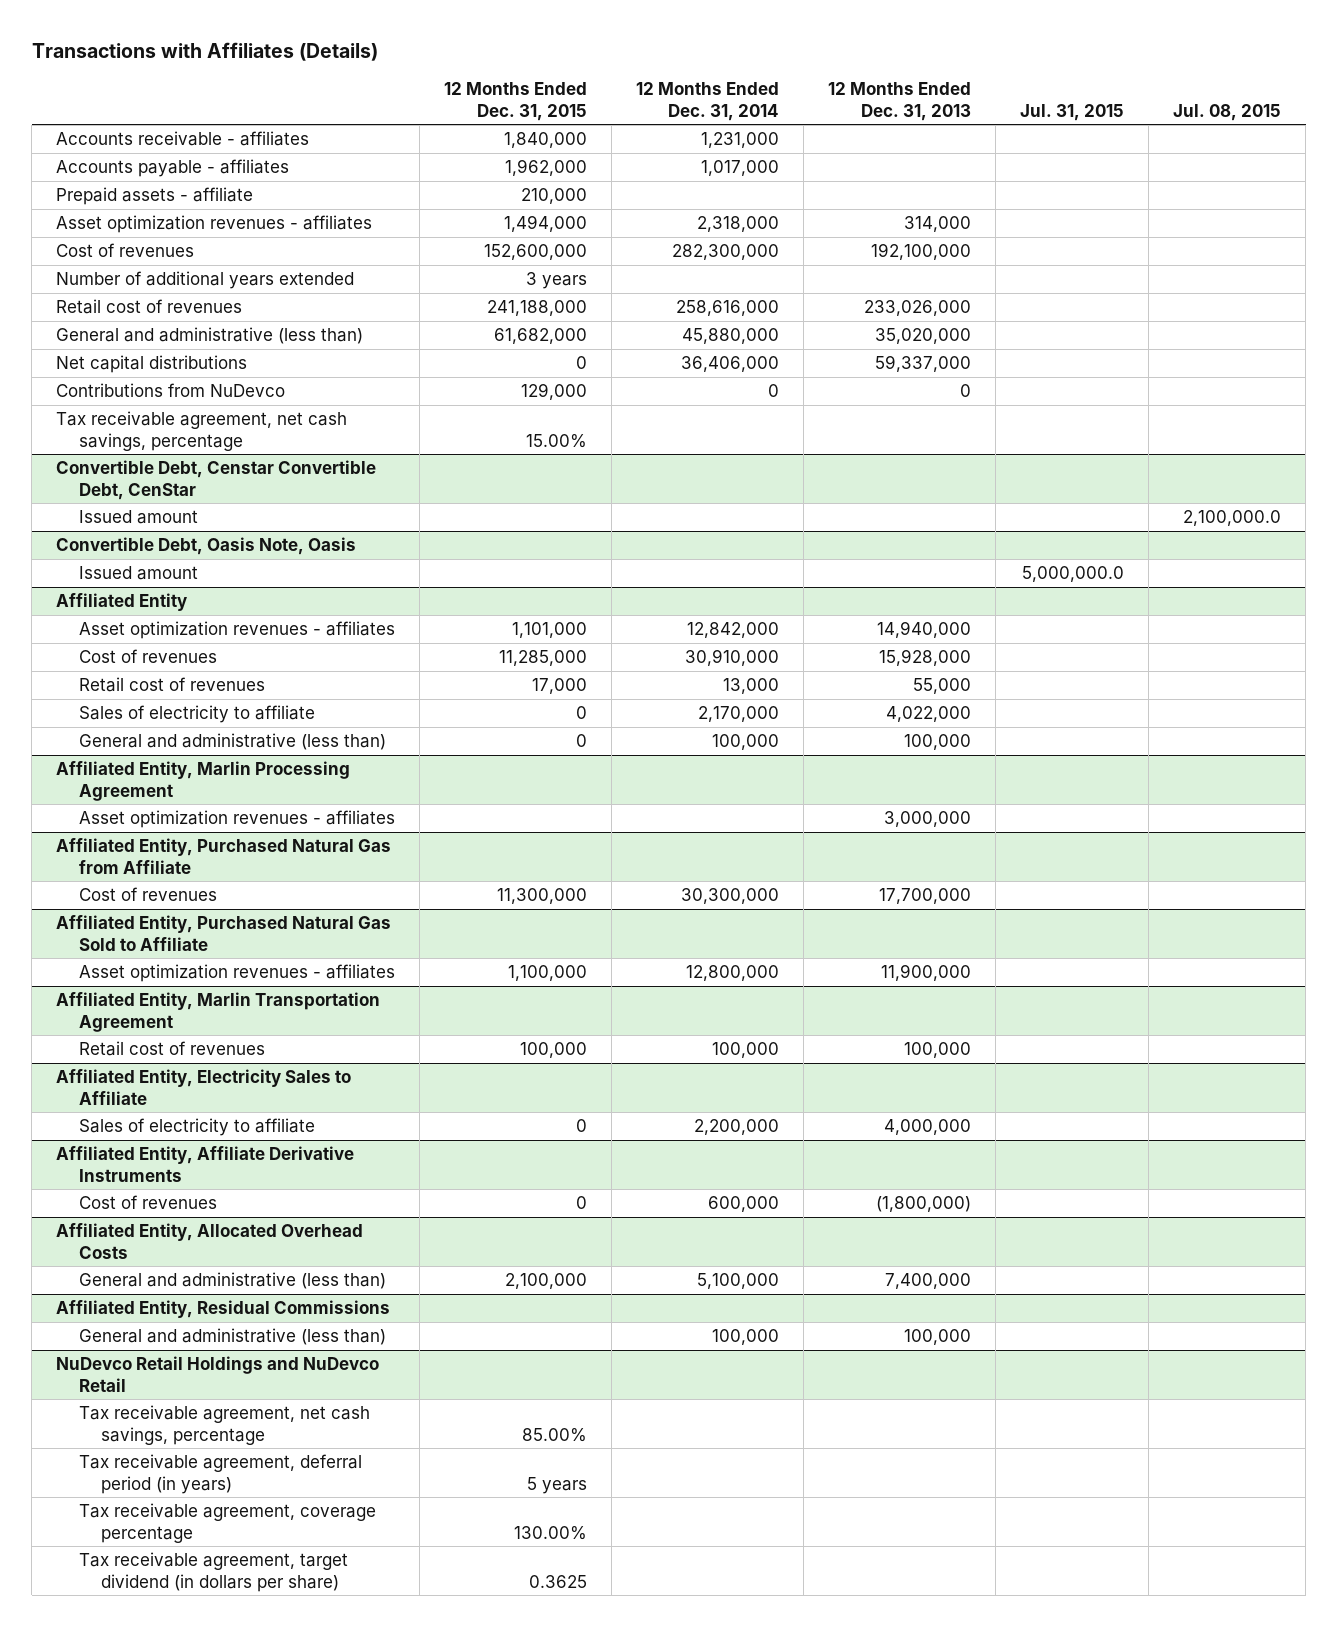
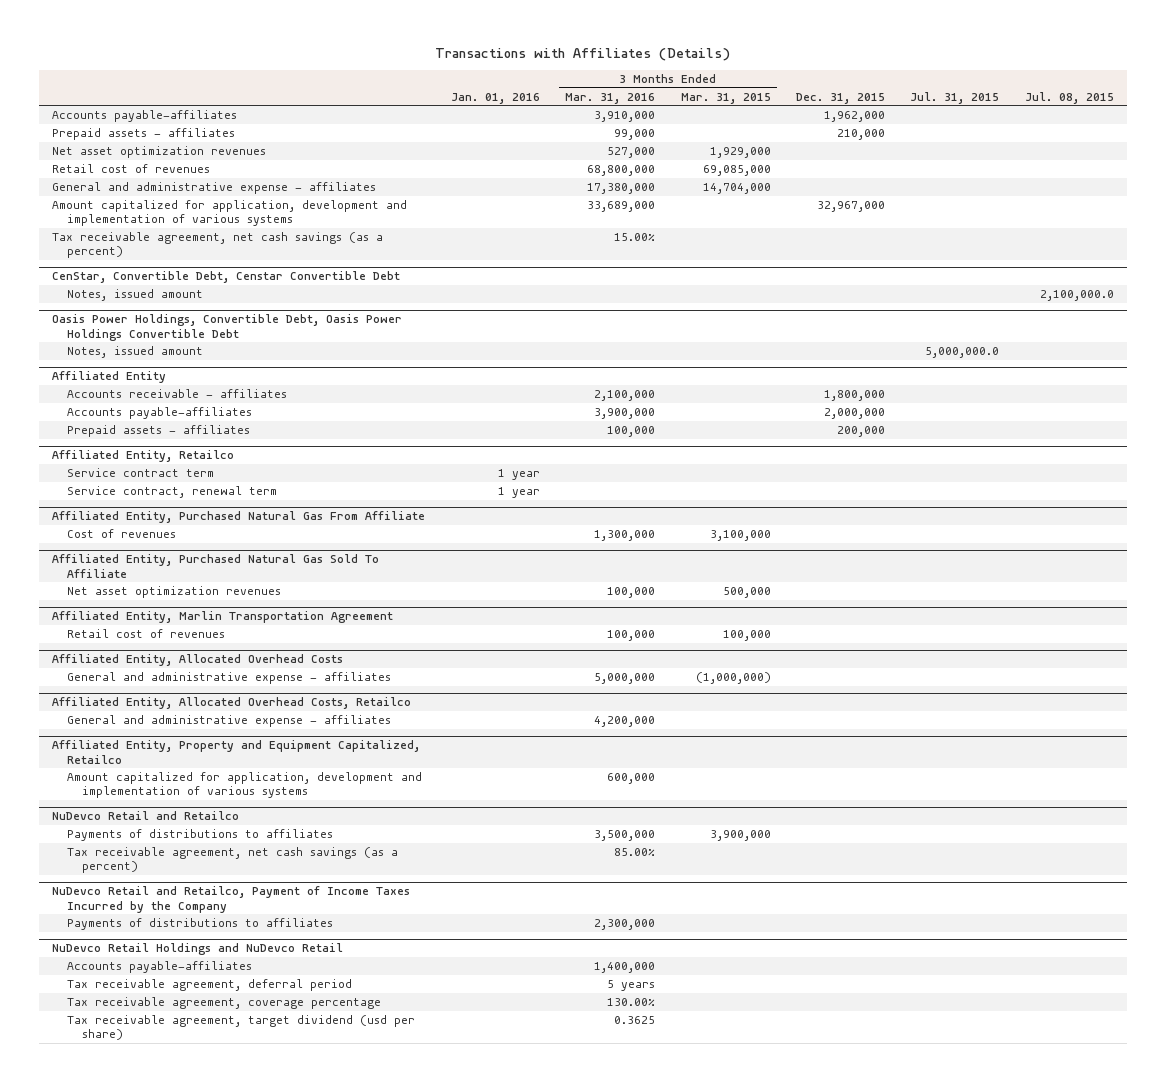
- | 12 Months Ended Dec. 31, 2015 | 12 Months Ended Dec. 31, 2014 | 12 Months Ended Dec. 31, 2013 | Jul. 31, 2015 | Jul. 08, 2015
+ | Jan. 01, 2016 | 3 Months Ended Mar. 31, 2016 | 3 Months Ended Mar. 31, 2015 | Dec. 31, 2015 | Jul. 31, 2015 | Jul. 08, 2015
- Accounts receivable - affiliates | 1,840,000 | 1,231,000 | | |
- Accounts payable - affiliates | 1,962,000 | 1,017,000 | | |
- Prepaid assets - affiliate | 210,000 | | | |
- Asset optimization revenues - affiliates | 1,494,000 | 2,318,000 | 314,000 | |
- Cost of revenues | 152,600,000 | 282,300,000 | 192,100,000 | |
- Number of additional years extended | 3 years | | | |
+ Accounts payable-affiliates | | 3,910,000 | | 1,962,000 | |
+ Prepaid assets - affiliates | | 99,000 | | 210,000 | |
+ Net asset optimization revenues | | 527,000 | 1,929,000 | | |
- General and administrative (less than) | 61,682,000 | 45,880,000 | 35,020,000 | |
- Net capital distributions | 0 | 36,406,000 | 59,337,000 | |
- Contributions from NuDevco | 129,000 | 0 | 0 | |
- Tax receivable agreement, net cash savings, percentage | 15.00% | | | |
- Convertible Debt, Censtar Convertible Debt, CenStar
- Issued amount | | | | | 2,100,000.0
- Convertible Debt, Oasis Note, Oasis
- Issued amount | | | | 5,000,000.0 |
+ General and administrative expense - affiliates | | 17,380,000 | 14,704,000 | | |
+ Amount capitalized for application, development and implementation of various systems | | 33,689,000 | | 32,967,000 | |
+ Tax receivable agreement, net cash savings (as a percent) | | 15.00% | | | |
+ CenStar, Convertible Debt, Censtar Convertible Debt
+ Notes, issued amount | | | | | | 2,100,000.0
+ Oasis Power Holdings, Convertible Debt, Oasis Power Holdings Convertible Debt
+ Notes, issued amount | | | | | 5,000,000.0 |
@ Affiliated Entity
- Asset optimization revenues - affiliates | 1,101,000 | 12,842,000 | 14,940,000 | |
- Cost of revenues | 11,285,000 | 30,910,000 | 15,928,000 | |
- Retail cost of revenues | 17,000 | 13,000 | 55,000 | |
- Sales of electricity to affiliate | 0 | 2,170,000 | 4,022,000 | |
- General and administrative (less than) | 0 | 100,000 | 100,000 | |
- Affiliated Entity, Marlin Processing Agreement
- Asset optimization revenues - affiliates | | | 3,000,000 | |
- Affiliated Entity, Purchased Natural Gas from Affiliate
@ Affiliated Entity
+ Accounts receivable - affiliates | | 2,100,000 | | 1,800,000 | |
+ Accounts payable-affiliates | | 3,900,000 | | 2,000,000 | |
+ Prepaid assets - affiliates | | 100,000 | | 200,000 | |
+ Affiliated Entity, Retailco
+ Service contract term | 1 year | | | | |
+ Service contract, renewal term | 1 year | | | | |
+ Affiliated Entity, Purchased Natural Gas From Affiliate
- Affiliated Entity, Purchased Natural Gas Sold to Affiliate
- Asset optimization revenues - affiliates | 1,100,000 | 12,800,000 | 11,900,000 | |
+ Affiliated Entity, Purchased Natural Gas Sold To Affiliate
+ Net asset optimization revenues | | 100,000 | 500,000 | | |
- Affiliated Entity, Electricity Sales to Affiliate
- Sales of electricity to affiliate | 0 | 2,200,000 | 4,000,000 | |
- Affiliated Entity, Affiliate Derivative Instruments
- Cost of revenues | 0 | 600,000 | (1,800,000) | |
@ Affiliated Entity, Allocated Overhead Costs
- General and administrative (less than) | 2,100,000 | 5,100,000 | 7,400,000 | |
- Affiliated Entity, Residual Commissions
- General and administrative (less than) | | 100,000 | 100,000 | |
@ Affiliated Entity, Allocated Overhead Costs
+ General and administrative expense - affiliates | | 5,000,000 | (1,000,000) | | |
+ Affiliated Entity, Allocated Overhead Costs, Retailco
+ General and administrative expense - affiliates | | 4,200,000 | | | |
+ Affiliated Entity, Property and Equipment Capitalized, Retailco
+ Amount capitalized for application, development and implementation of various systems | | 600,000 | | | |
+ NuDevco Retail and Retailco
+ Payments of distributions to affiliates | | 3,500,000 | 3,900,000 | | |
+ Tax receivable agreement, net cash savings (as a percent) | | 85.00% | | | |
+ NuDevco Retail and Retailco, Payment of Income Taxes Incurred by the Company
+ Payments of distributions to affiliates | | 2,300,000 | | | |
@ NuDevco Retail Holdings and NuDevco Retail
- Tax receivable agreement, net cash savings, percentage | 85.00% | | | |
- Tax receivable agreement, deferral period (in years) | 5 years | | | |
+ Accounts payable-affiliates | | 1,400,000 | | | |
+ Tax receivable agreement, deferral period | | 5 years | | | |
- Tax receivable agreement, target dividend (in dollars per share) | 0.3625 | | | |
+ Tax receivable agreement, target dividend (usd per share) | | 0.3625 | | | |

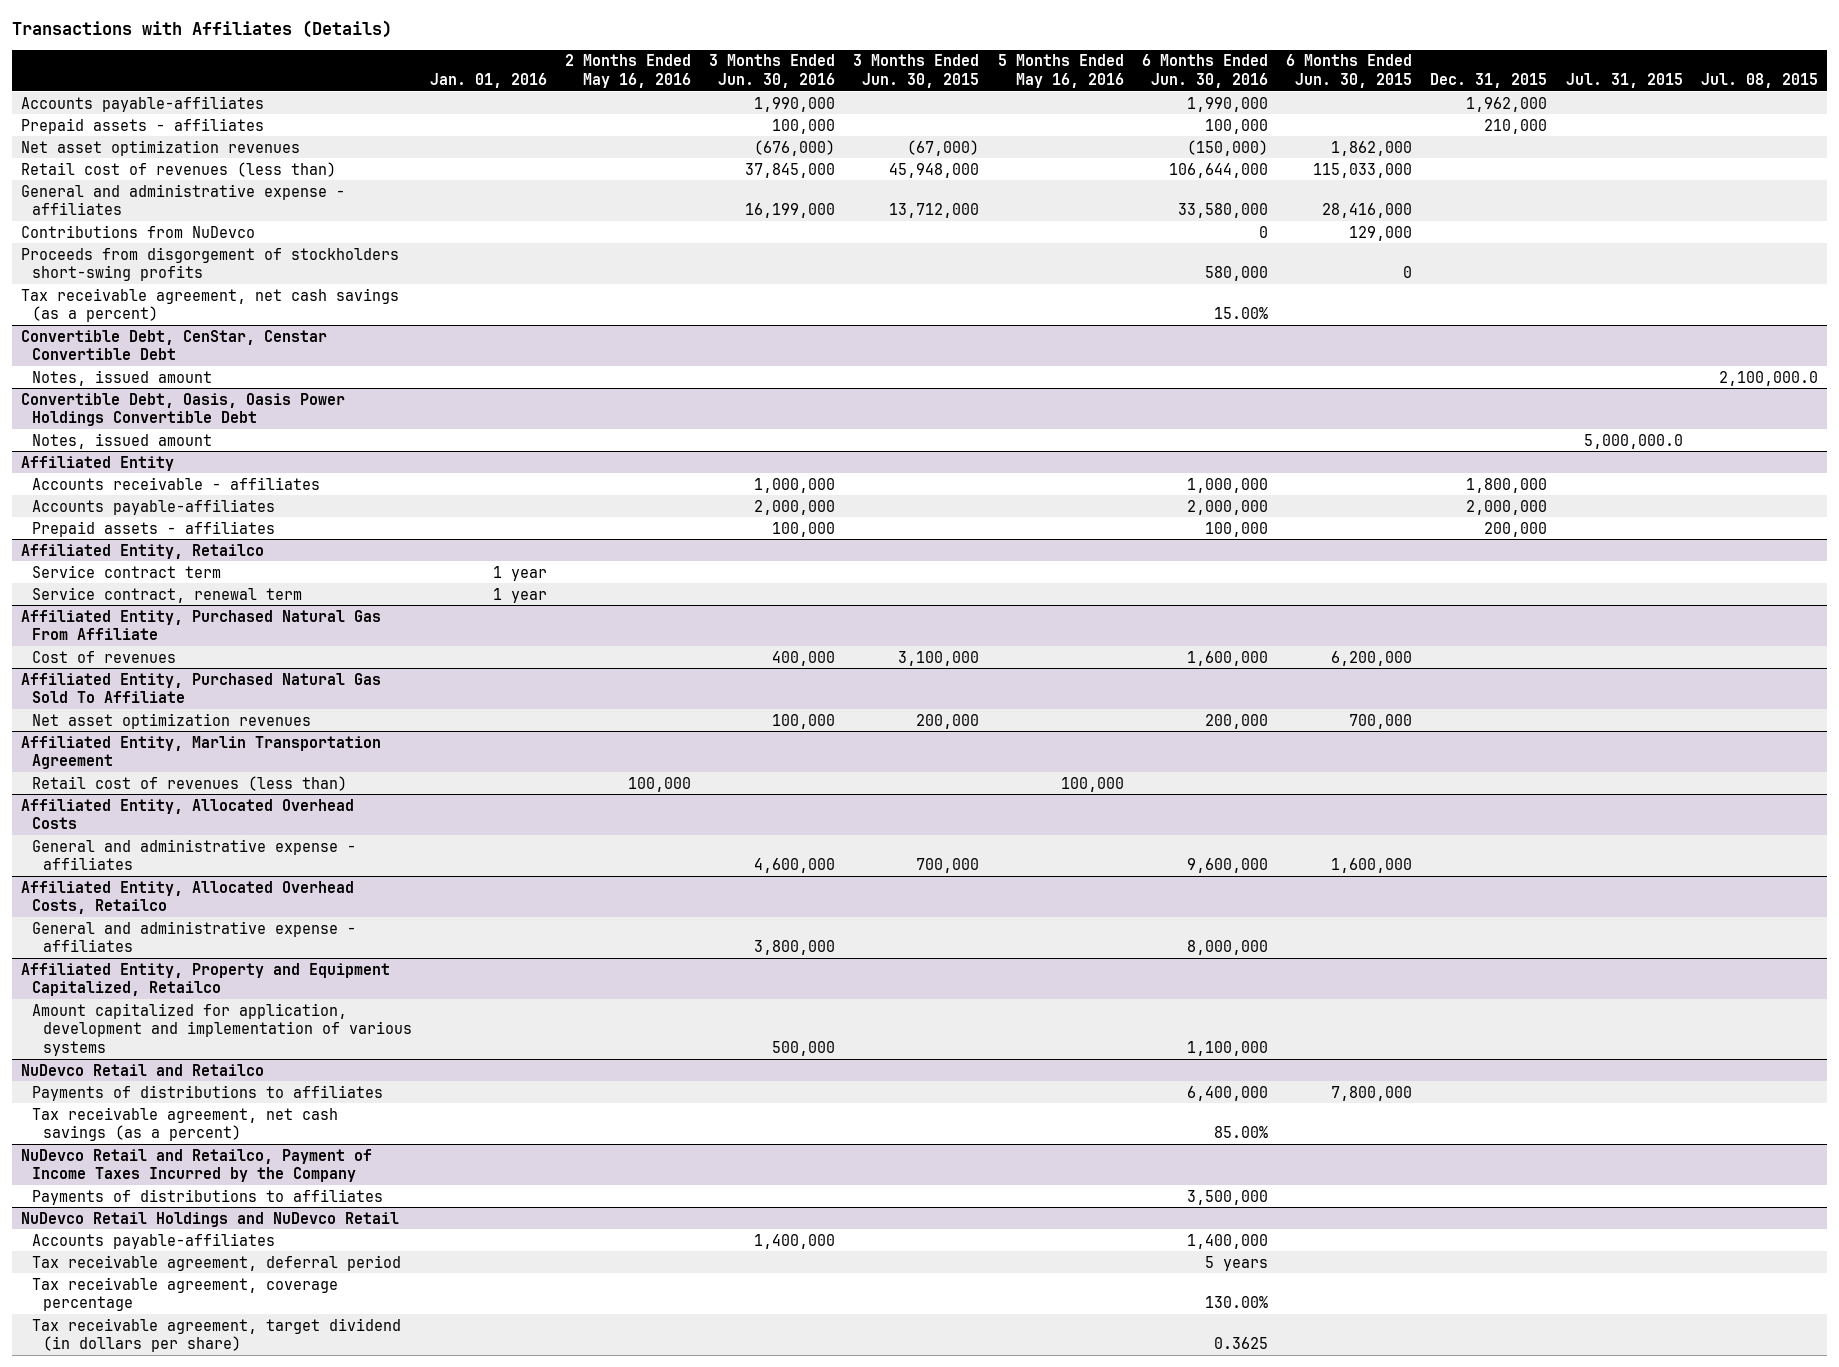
- | Jan. 01, 2016 | 3 Months Ended Mar. 31, 2016 | 3 Months Ended Mar. 31, 2015 | Dec. 31, 2015 | Jul. 31, 2015 | Jul. 08, 2015
+ | Jan. 01, 2016 | 2 Months Ended May 16, 2016 | 3 Months Ended Jun. 30, 2016 | 3 Months Ended Jun. 30, 2015 | 5 Months Ended May 16, 2016 | 6 Months Ended Jun. 30, 2016 | 6 Months Ended Jun. 30, 2015 | Dec. 31, 2015 | Jul. 31, 2015 | Jul. 08, 2015
- Retail cost of revenues | | 68,800,000 | 69,085,000 | | |
+ Retail cost of revenues (less than) | | | 37,845,000 | 45,948,000 | | 106,644,000 | 115,033,000 | | |
- Amount capitalized for application, development and implementation of various systems | | 33,689,000 | | 32,967,000 | |
+ Contributions from NuDevco | | | | | | 0 | 129,000 | | |
+ Proceeds from disgorgement of stockholders short-swing profits | | | | | | 580,000 | 0 | | |
- CenStar, Convertible Debt, Censtar Convertible Debt
+ Convertible Debt, CenStar, Censtar Convertible Debt
- Oasis Power Holdings, Convertible Debt, Oasis Power Holdings Convertible Debt
+ Convertible Debt, Oasis, Oasis Power Holdings Convertible Debt
@ Affiliated Entity, Marlin Transportation Agreement
- Retail cost of revenues | | 100,000 | 100,000 | | |
+ Retail cost of revenues (less than) | | 100,000 | | | 100,000 | | | | |
@ NuDevco Retail Holdings and NuDevco Retail
- Tax receivable agreement, target dividend (usd per share) | | 0.3625 | | | |
+ Tax receivable agreement, target dividend (in dollars per share) | | | | | | 0.3625 | | | |

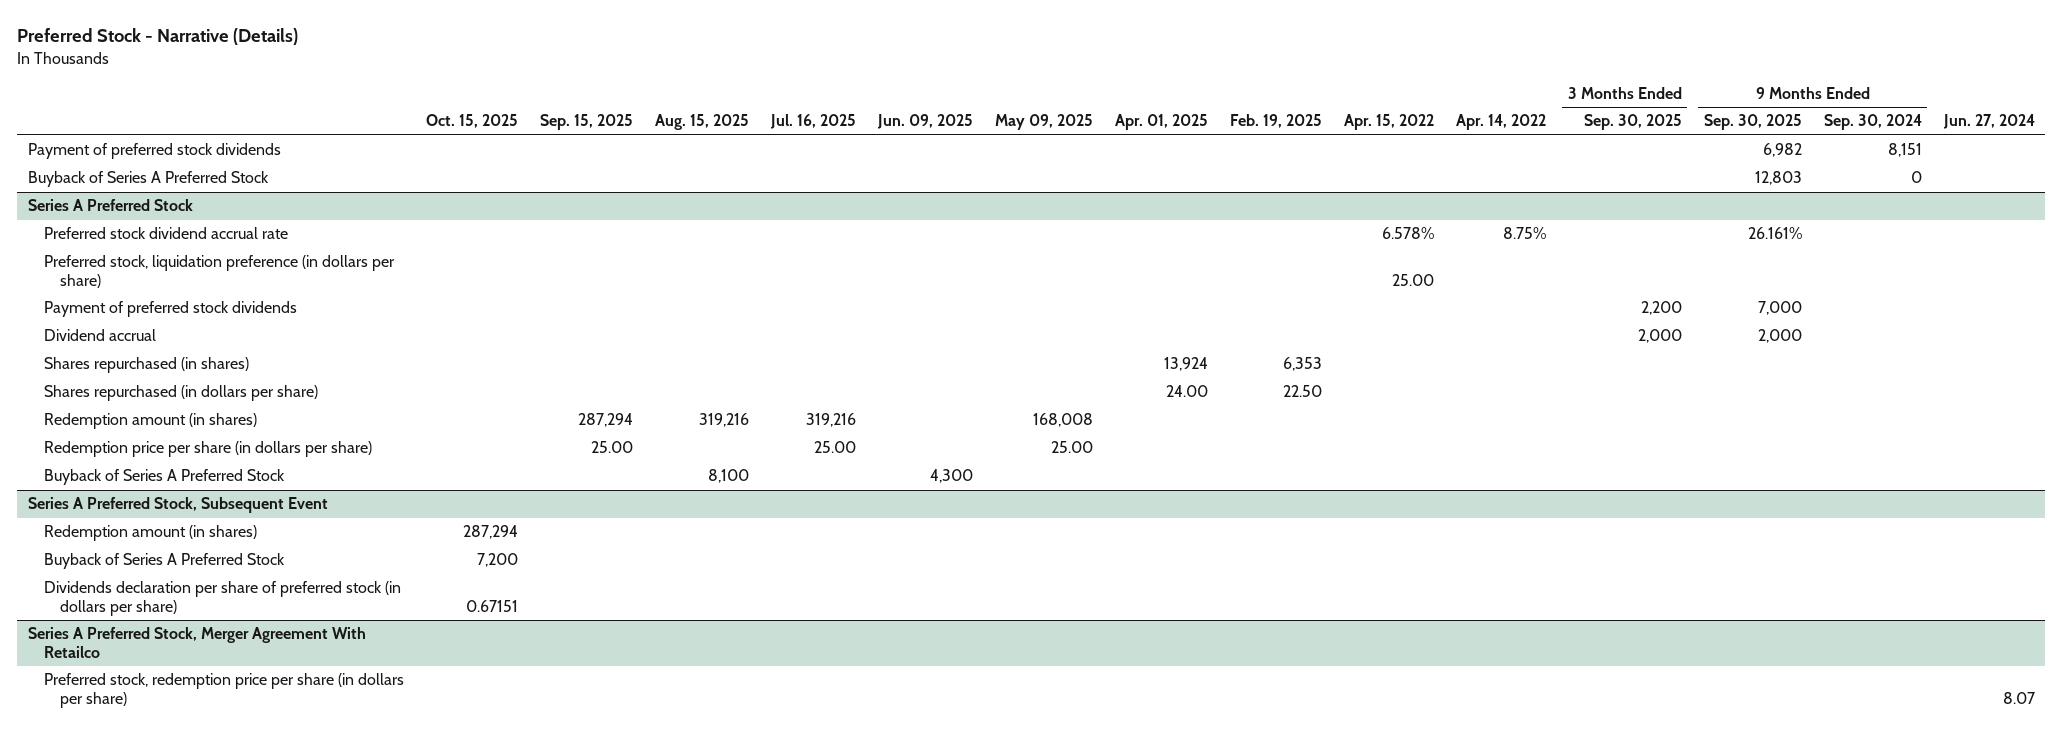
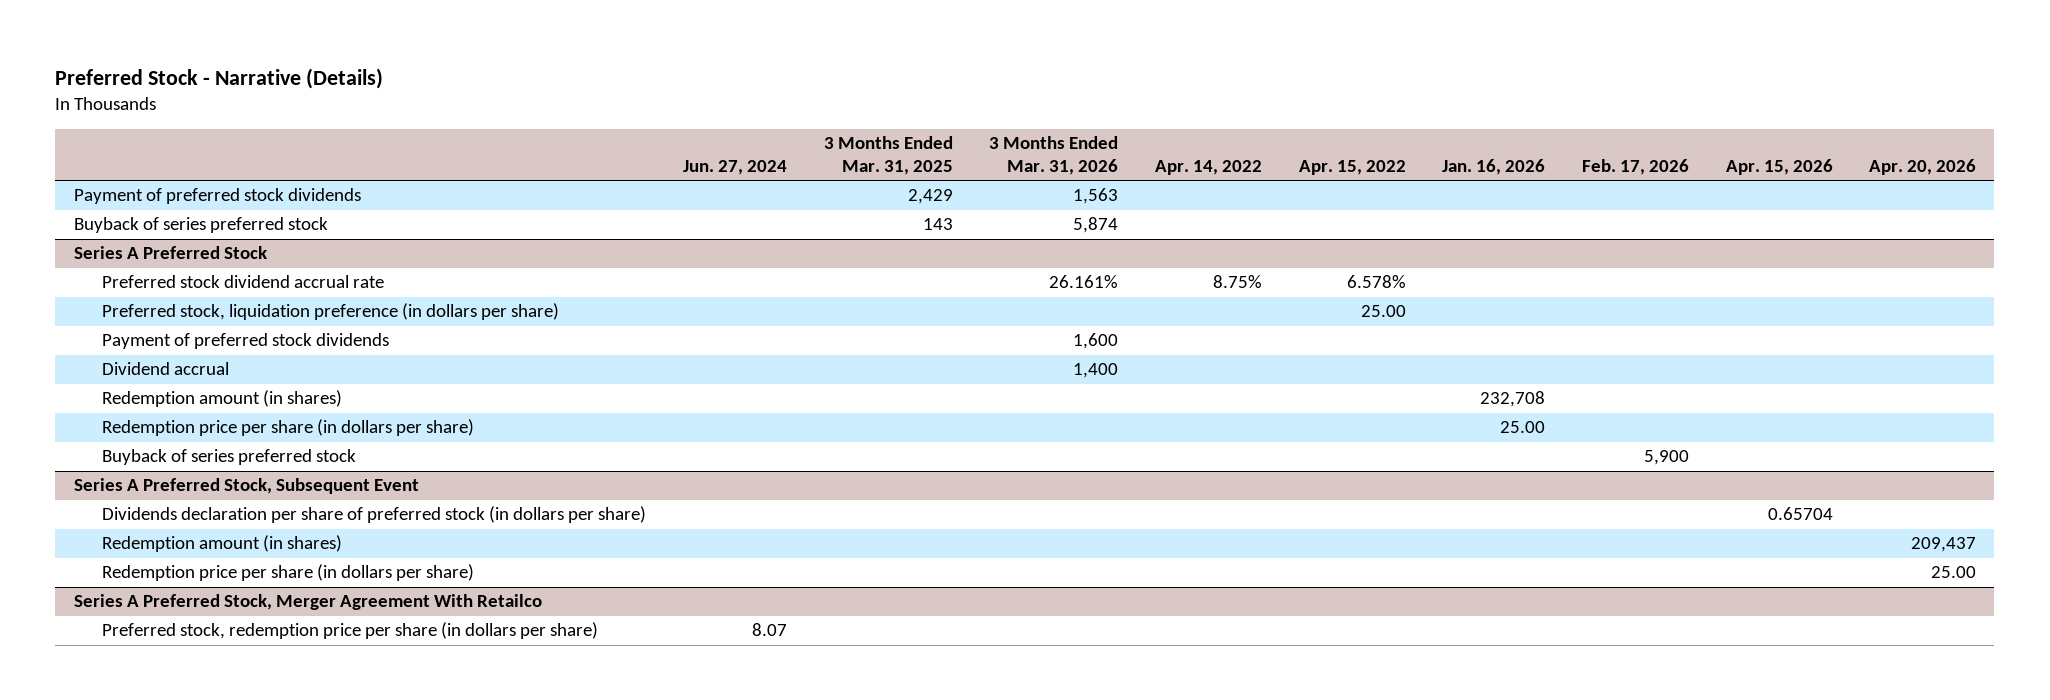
- | Oct. 15, 2025 | Sep. 15, 2025 | Aug. 15, 2025 | Jul. 16, 2025 | Jun. 09, 2025 | May 09, 2025 | Apr. 01, 2025 | Feb. 19, 2025 | Apr. 15, 2022 | Apr. 14, 2022 | 3 Months Ended Sep. 30, 2025 | 9 Months Ended Sep. 30, 2025 | 9 Months Ended Sep. 30, 2024 | Jun. 27, 2024
+ | Jun. 27, 2024 | 3 Months Ended Mar. 31, 2025 | 3 Months Ended Mar. 31, 2026 | Apr. 14, 2022 | Apr. 15, 2022 | Jan. 16, 2026 | Feb. 17, 2026 | Apr. 15, 2026 | Apr. 20, 2026
- Buyback of Series A Preferred Stock | | | | | | | | | | | | 12,803 | 0 |
+ Buyback of series preferred stock | | 143 | 5,874 | | | | | |
@ Series A Preferred Stock
- Shares repurchased (in shares) | | | | | | | 13,924 | 6,353 | | | | | |
- Shares repurchased (in dollars per share) | | | | | | | 24.00 | 22.50 | | | | | |
- Buyback of Series A Preferred Stock | | | 8,100 | | 4,300 | | | | | | | | |
+ Buyback of series preferred stock | | | | | | | 5,900 | |
@ Series A Preferred Stock, Subsequent Event
- Buyback of Series A Preferred Stock | 7,200 | | | | | | | | | | | | |
moved down: Redemption amount (in shares) | | | | | | | | | 209,437
+ Redemption price per share (in dollars per share) | | | | | | | | | 25.00

